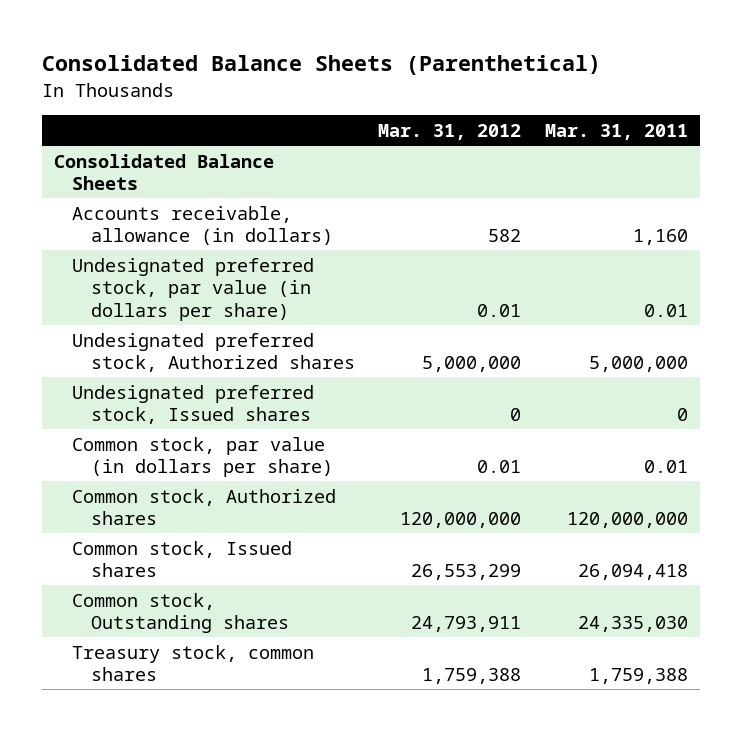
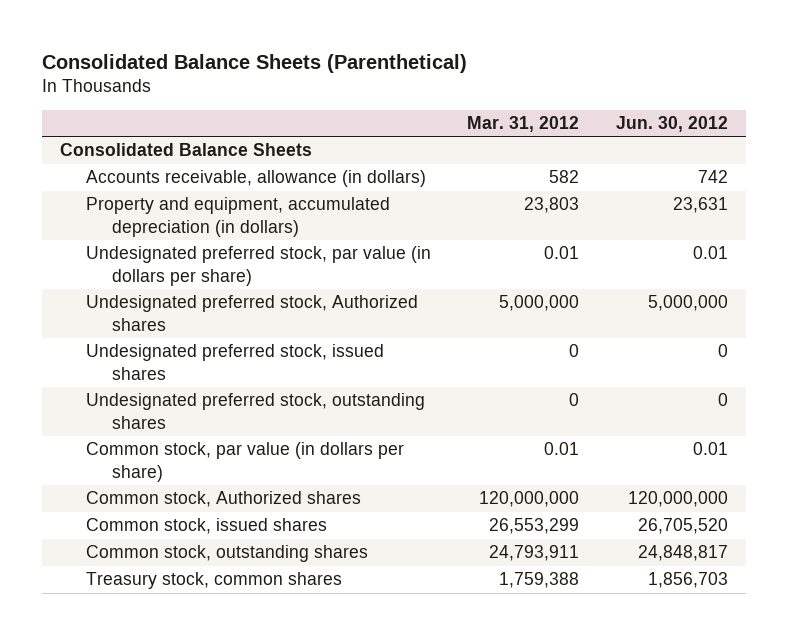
- | Mar. 31, 2012 | Mar. 31, 2011
+ | Mar. 31, 2012 | Jun. 30, 2012
+ Property and equipment, accumulated depreciation (in dollars) | 23,803 | 23,631
- Undesignated preferred stock, Issued shares | 0 | 0
+ Undesignated preferred stock, issued shares | 0 | 0
+ Undesignated preferred stock, outstanding shares | 0 | 0
- Common stock, Issued shares | 26,553,299 | 26,094,418
- Common stock, Outstanding shares | 24,793,911 | 24,335,030
+ Common stock, issued shares | 26,553,299 | 26,705,520
+ Common stock, outstanding shares | 24,793,911 | 24,848,817

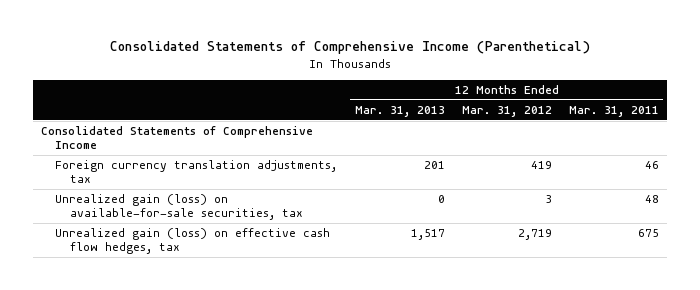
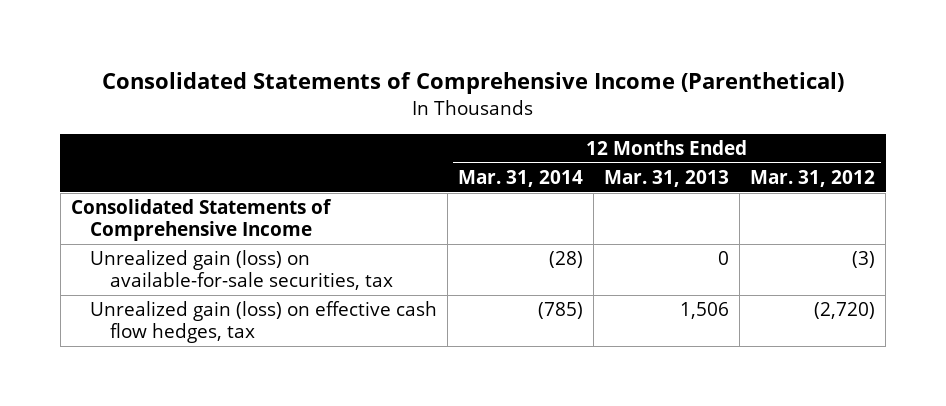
- | 12 Months Ended Mar. 31, 2013 | 12 Months Ended Mar. 31, 2012 | 12 Months Ended Mar. 31, 2011
+ | 12 Months Ended Mar. 31, 2014 | 12 Months Ended Mar. 31, 2013 | 12 Months Ended Mar. 31, 2012
- Foreign currency translation adjustments, tax | 201 | 419 | 46
- Unrealized gain (loss) on available-for-sale securities, tax | 0 | 3 | 48
- Unrealized gain (loss) on effective cash flow hedges, tax | 1,517 | 2,719 | 675
+ Unrealized gain (loss) on available-for-sale securities, tax | (28) | 0 | (3)
+ Unrealized gain (loss) on effective cash flow hedges, tax | (785) | 1,506 | (2,720)

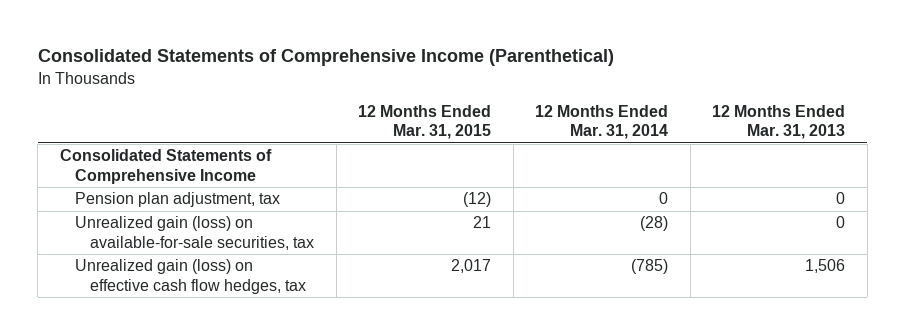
- | 12 Months Ended Mar. 31, 2014 | 12 Months Ended Mar. 31, 2013 | 12 Months Ended Mar. 31, 2012
+ | 12 Months Ended Mar. 31, 2015 | 12 Months Ended Mar. 31, 2014 | 12 Months Ended Mar. 31, 2013
+ Pension plan adjustment, tax | (12) | 0 | 0

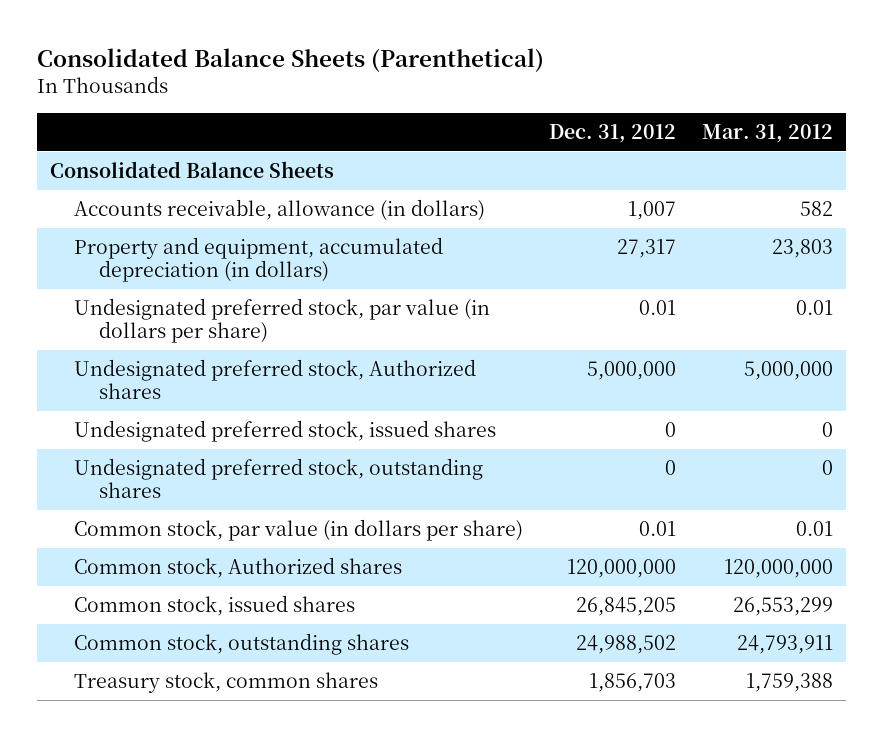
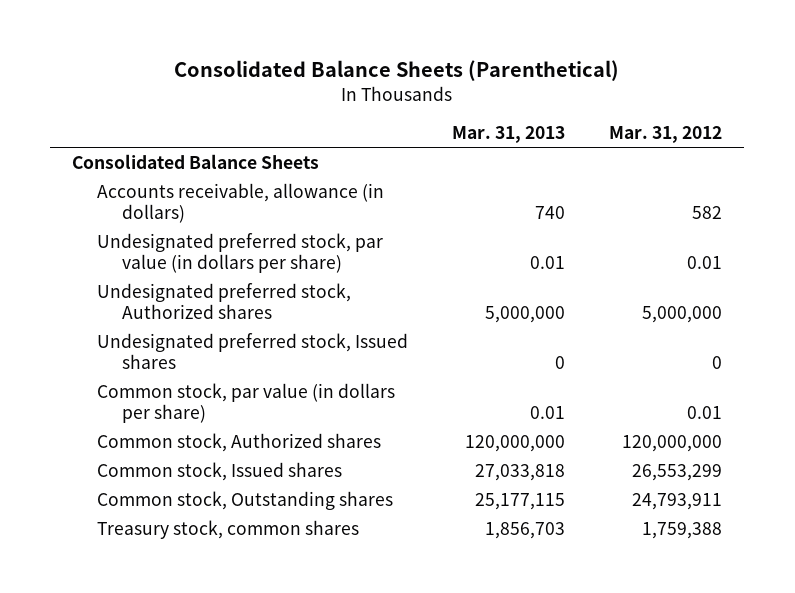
- | Dec. 31, 2012 | Mar. 31, 2012
+ | Mar. 31, 2013 | Mar. 31, 2012
- Property and equipment, accumulated depreciation (in dollars) | 27,317 | 23,803
- Undesignated preferred stock, issued shares | 0 | 0
- Undesignated preferred stock, outstanding shares | 0 | 0
+ Undesignated preferred stock, Issued shares | 0 | 0
- Common stock, issued shares | 26,845,205 | 26,553,299
- Common stock, outstanding shares | 24,988,502 | 24,793,911
+ Common stock, Issued shares | 27,033,818 | 26,553,299
+ Common stock, Outstanding shares | 25,177,115 | 24,793,911

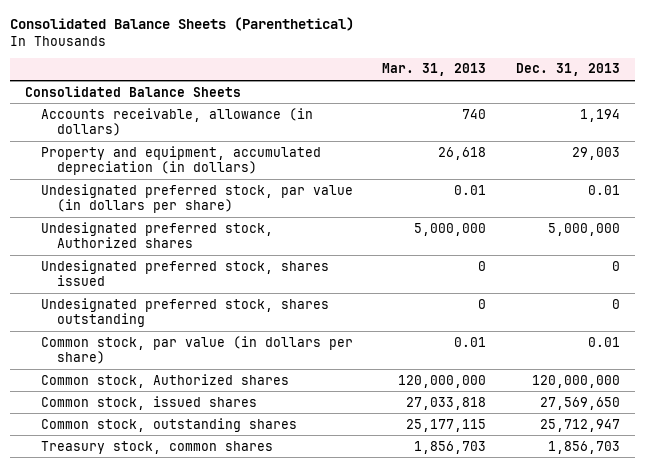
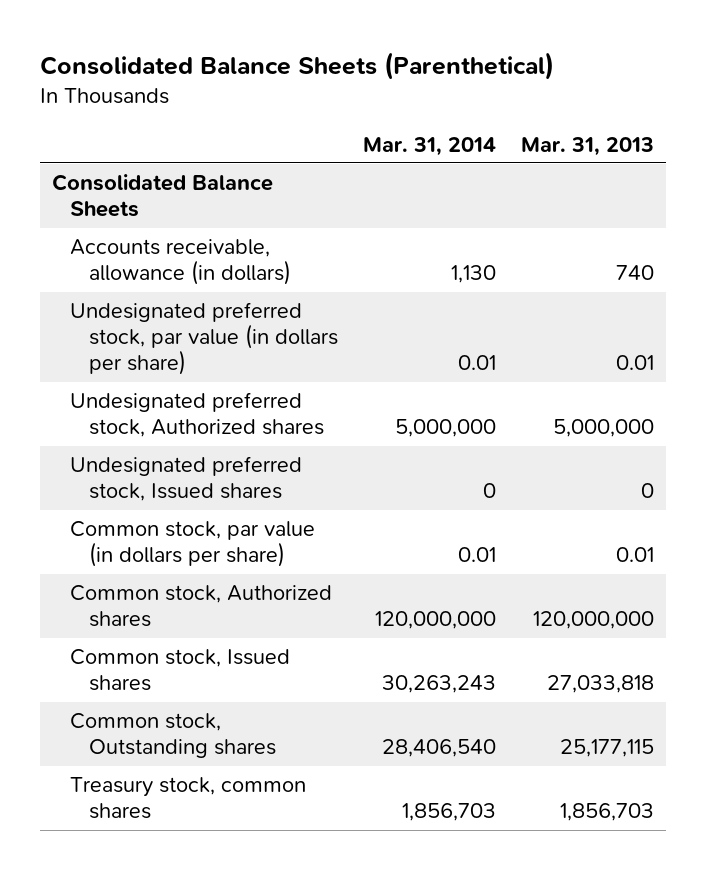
- | Mar. 31, 2013 | Dec. 31, 2013
+ | Mar. 31, 2014 | Mar. 31, 2013
- Property and equipment, accumulated depreciation (in dollars) | 26,618 | 29,003
- Undesignated preferred stock, shares issued | 0 | 0
- Undesignated preferred stock, shares outstanding | 0 | 0
+ Undesignated preferred stock, Issued shares | 0 | 0
- Common stock, issued shares | 27,033,818 | 27,569,650
- Common stock, outstanding shares | 25,177,115 | 25,712,947
+ Common stock, Issued shares | 30,263,243 | 27,033,818
+ Common stock, Outstanding shares | 28,406,540 | 25,177,115

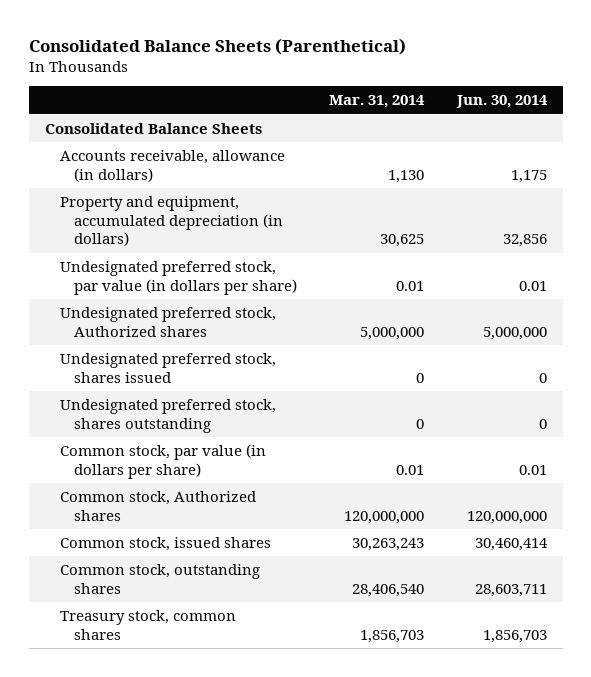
- | Mar. 31, 2014 | Mar. 31, 2013
+ | Mar. 31, 2014 | Jun. 30, 2014
+ Property and equipment, accumulated depreciation (in dollars) | 30,625 | 32,856
- Undesignated preferred stock, Issued shares | 0 | 0
+ Undesignated preferred stock, shares issued | 0 | 0
+ Undesignated preferred stock, shares outstanding | 0 | 0
- Common stock, Issued shares | 30,263,243 | 27,033,818
- Common stock, Outstanding shares | 28,406,540 | 25,177,115
+ Common stock, issued shares | 30,263,243 | 30,460,414
+ Common stock, outstanding shares | 28,406,540 | 28,603,711

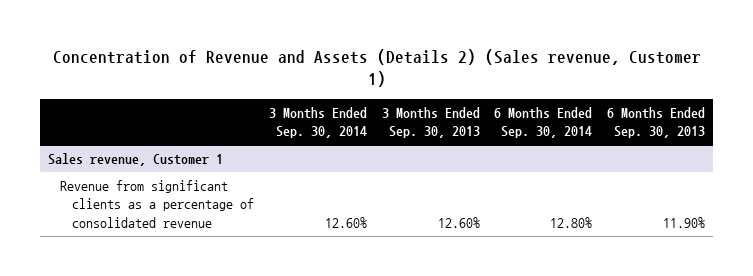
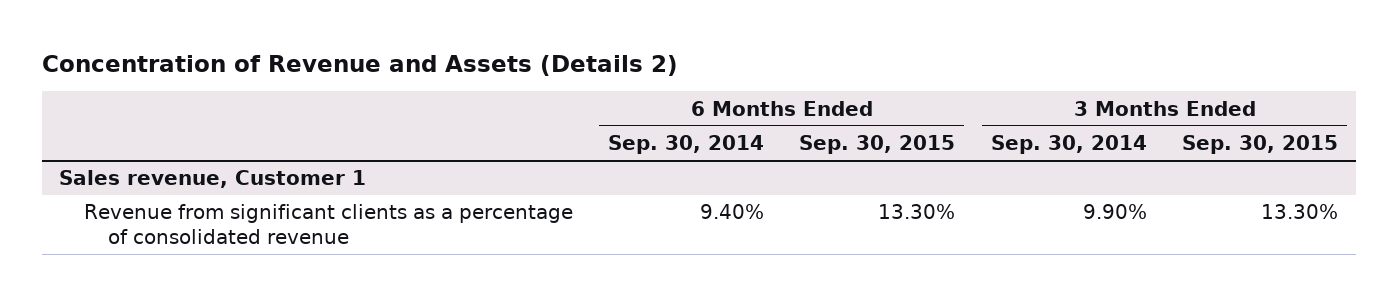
- Concentration of Revenue and Assets (Details 2) (Sales revenue, Customer 1)
+ Concentration of Revenue and Assets (Details 2)
- | 3 Months Ended Sep. 30, 2014 | 3 Months Ended Sep. 30, 2013 | 6 Months Ended Sep. 30, 2014 | 6 Months Ended Sep. 30, 2013
+ | 6 Months Ended Sep. 30, 2014 | 6 Months Ended Sep. 30, 2015 | 3 Months Ended Sep. 30, 2014 | 3 Months Ended Sep. 30, 2015
@ Sales revenue, Customer 1
- Revenue from significant clients as a percentage of consolidated revenue | 12.60% | 12.60% | 12.80% | 11.90%
+ Revenue from significant clients as a percentage of consolidated revenue | 9.40% | 13.30% | 9.90% | 13.30%

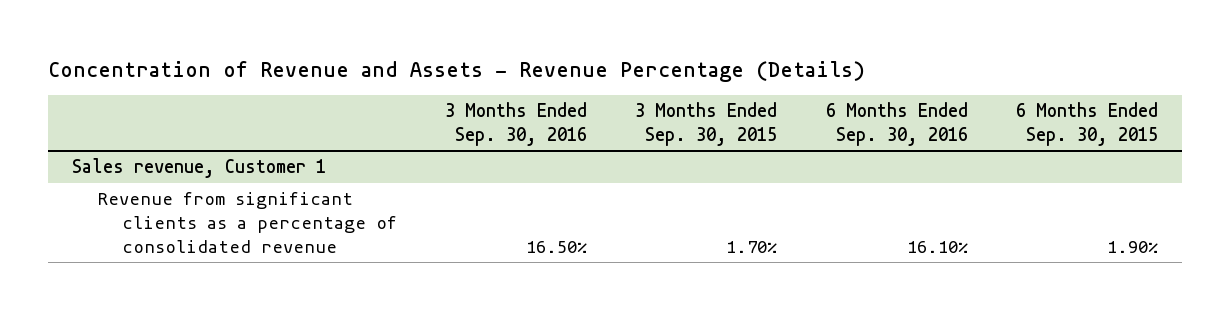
- Concentration of Revenue and Assets (Details 2)
+ Concentration of Revenue and Assets - Revenue Percentage (Details)
- | 6 Months Ended Sep. 30, 2014 | 6 Months Ended Sep. 30, 2015 | 3 Months Ended Sep. 30, 2014 | 3 Months Ended Sep. 30, 2015
+ | 3 Months Ended Sep. 30, 2016 | 3 Months Ended Sep. 30, 2015 | 6 Months Ended Sep. 30, 2016 | 6 Months Ended Sep. 30, 2015
@ Sales revenue, Customer 1
- Revenue from significant clients as a percentage of consolidated revenue | 9.40% | 13.30% | 9.90% | 13.30%
+ Revenue from significant clients as a percentage of consolidated revenue | 16.50% | 1.70% | 16.10% | 1.90%

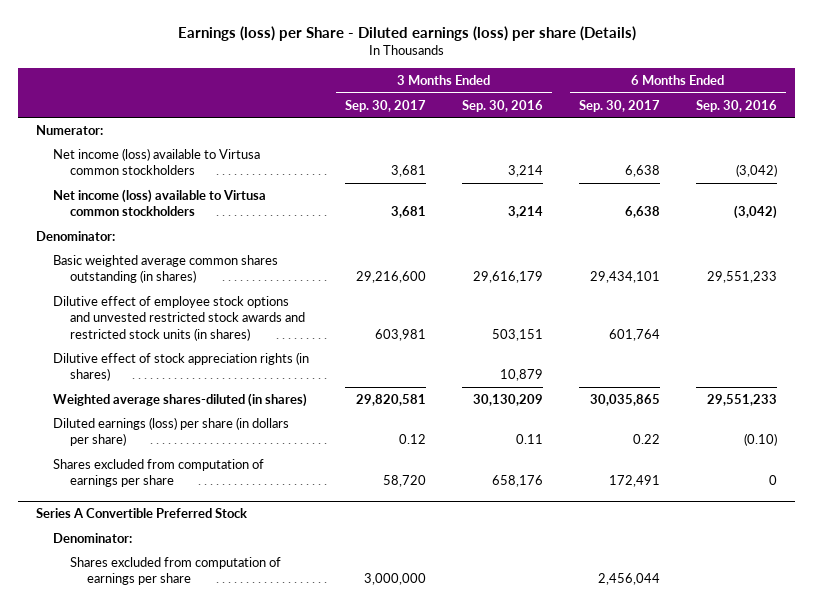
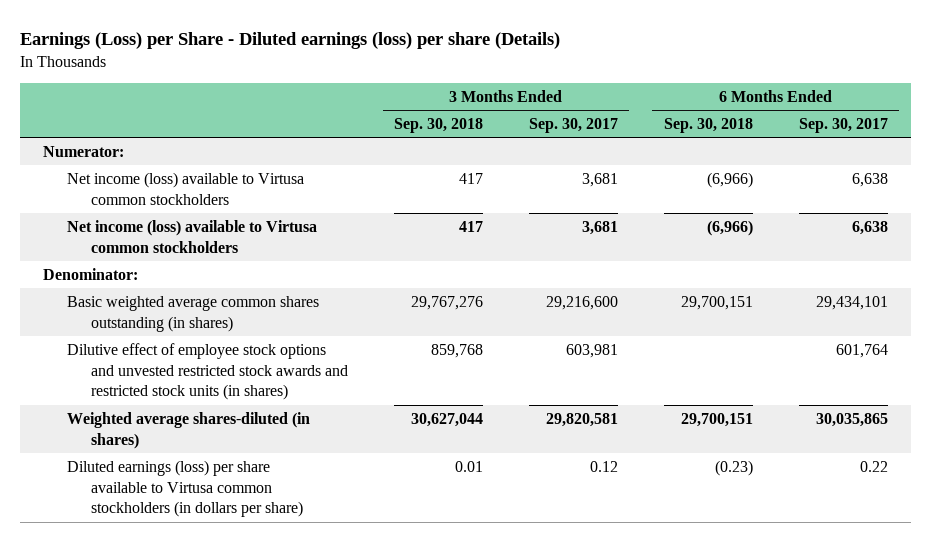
- Earnings (loss) per Share - Diluted earnings (loss) per share (Details)
+ Earnings (Loss) per Share - Diluted earnings (loss) per share (Details)
- | 3 Months Ended Sep. 30, 2017 | 3 Months Ended Sep. 30, 2016 | 6 Months Ended Sep. 30, 2017 | 6 Months Ended Sep. 30, 2016
+ | 3 Months Ended Sep. 30, 2018 | 3 Months Ended Sep. 30, 2017 | 6 Months Ended Sep. 30, 2018 | 6 Months Ended Sep. 30, 2017
- Dilutive effect of stock appreciation rights (in shares) | | 10,879 | |
- Diluted earnings (loss) per share (in dollars per share) | 0.12 | 0.11 | 0.22 | (0.10)
- Shares excluded from computation of earnings per share | 58,720 | 658,176 | 172,491 | 0
- Series A Convertible Preferred Stock
- Denominator:
- Shares excluded from computation of earnings per share | 3,000,000 | | 2,456,044 |
+ Diluted earnings (loss) per share available to Virtusa common stockholders (in dollars per share) | 0.01 | 0.12 | (0.23) | 0.22

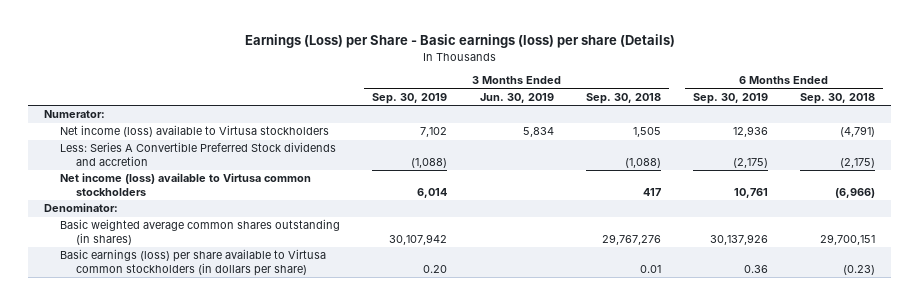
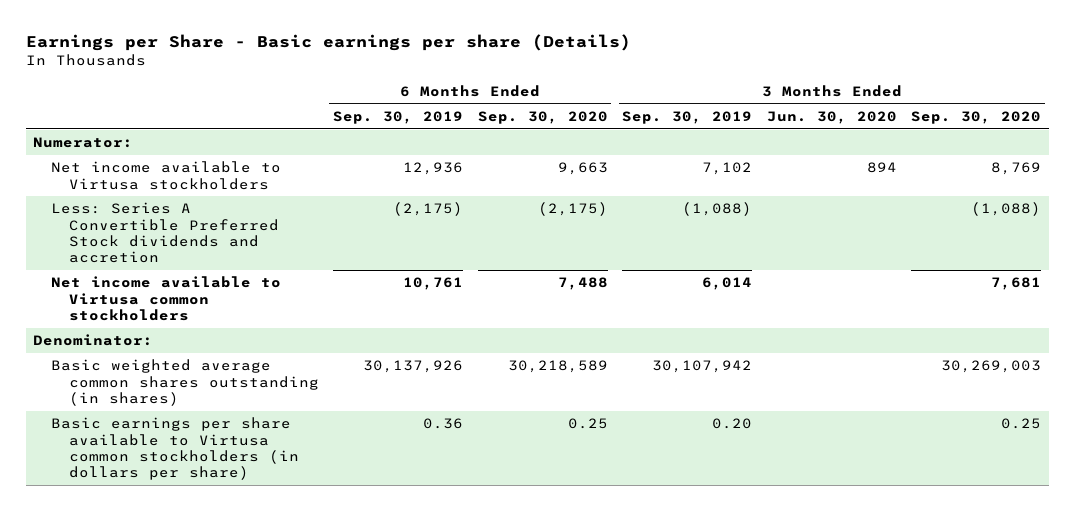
- Earnings (Loss) per Share - Basic earnings (loss) per share (Details)
+ Earnings per Share - Basic earnings per share (Details)
- | 3 Months Ended Sep. 30, 2019 | 3 Months Ended Jun. 30, 2019 | 3 Months Ended Sep. 30, 2018 | 6 Months Ended Sep. 30, 2019 | 6 Months Ended Sep. 30, 2018
+ | 6 Months Ended Sep. 30, 2019 | 6 Months Ended Sep. 30, 2020 | 3 Months Ended Sep. 30, 2019 | 3 Months Ended Jun. 30, 2020 | 3 Months Ended Sep. 30, 2020
- Net income (loss) available to Virtusa stockholders | 7,102 | 5,834 | 1,505 | 12,936 | (4,791)
+ Net income available to Virtusa stockholders | 12,936 | 9,663 | 7,102 | 894 | 8,769
- Net income (loss) available to Virtusa common stockholders | 6,014 | | 417 | 10,761 | (6,966)
+ Net income available to Virtusa common stockholders | 10,761 | 7,488 | 6,014 | | 7,681
- Basic earnings (loss) per share available to Virtusa common stockholders (in dollars per share) | 0.20 | | 0.01 | 0.36 | (0.23)
+ Basic earnings per share available to Virtusa common stockholders (in dollars per share) | 0.36 | 0.25 | 0.20 | | 0.25

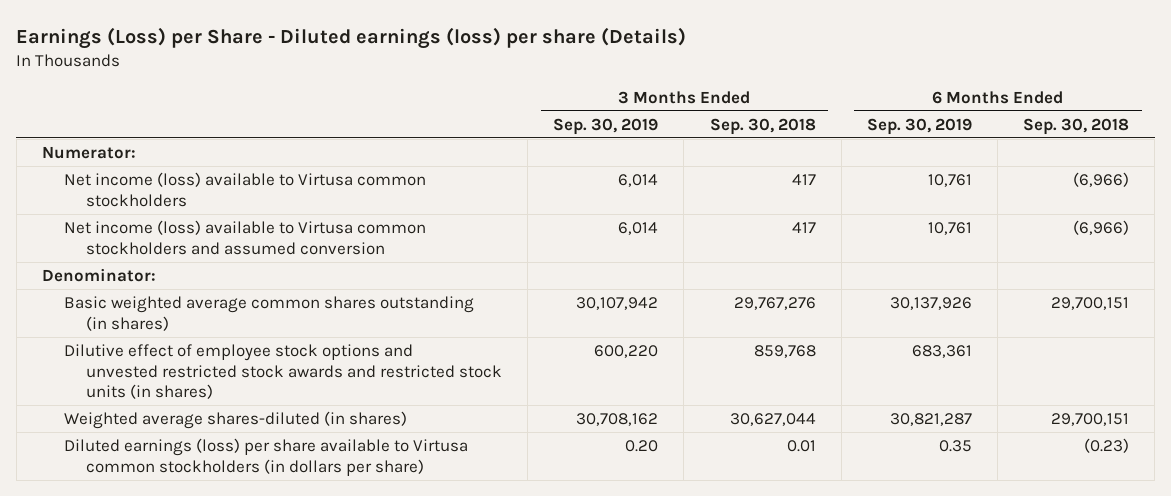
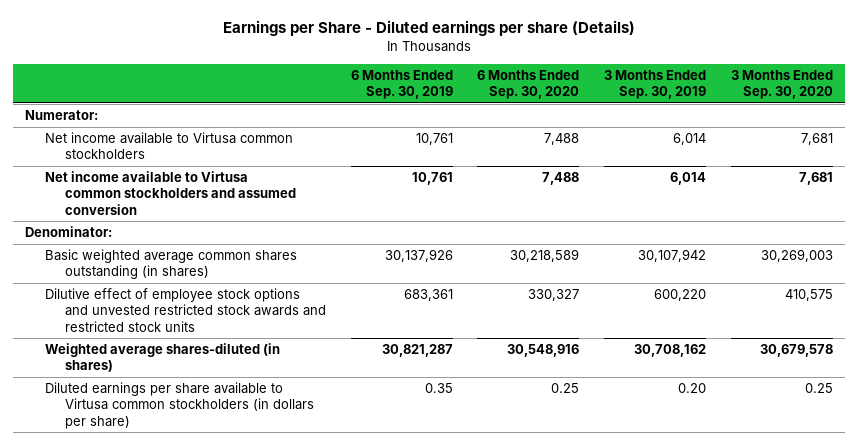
- Earnings (Loss) per Share - Diluted earnings (loss) per share (Details)
+ Earnings per Share - Diluted earnings per share (Details)
- | 3 Months Ended Sep. 30, 2019 | 3 Months Ended Sep. 30, 2018 | 6 Months Ended Sep. 30, 2019 | 6 Months Ended Sep. 30, 2018
+ | 6 Months Ended Sep. 30, 2019 | 6 Months Ended Sep. 30, 2020 | 3 Months Ended Sep. 30, 2019 | 3 Months Ended Sep. 30, 2020
- Net income (loss) available to Virtusa common stockholders | 6,014 | 417 | 10,761 | (6,966)
- Net income (loss) available to Virtusa common stockholders and assumed conversion | 6,014 | 417 | 10,761 | (6,966)
+ Net income available to Virtusa common stockholders | 10,761 | 7,488 | 6,014 | 7,681
+ Net income available to Virtusa common stockholders and assumed conversion | 10,761 | 7,488 | 6,014 | 7,681
- Dilutive effect of employee stock options and unvested restricted stock awards and restricted stock units (in shares) | 600,220 | 859,768 | 683,361 |
+ Dilutive effect of employee stock options and unvested restricted stock awards and restricted stock units | 683,361 | 330,327 | 600,220 | 410,575
- Diluted earnings (loss) per share available to Virtusa common stockholders (in dollars per share) | 0.20 | 0.01 | 0.35 | (0.23)
+ Diluted earnings per share available to Virtusa common stockholders (in dollars per share) | 0.35 | 0.25 | 0.20 | 0.25

